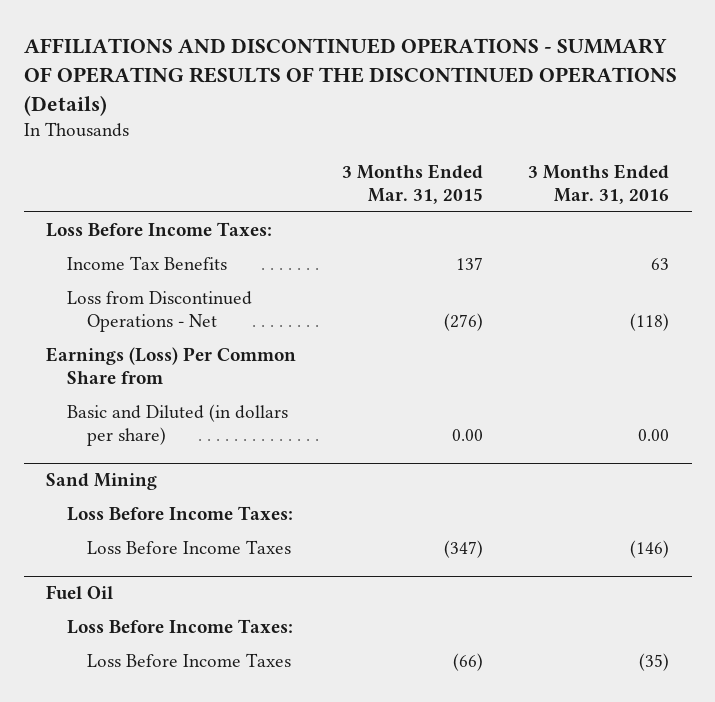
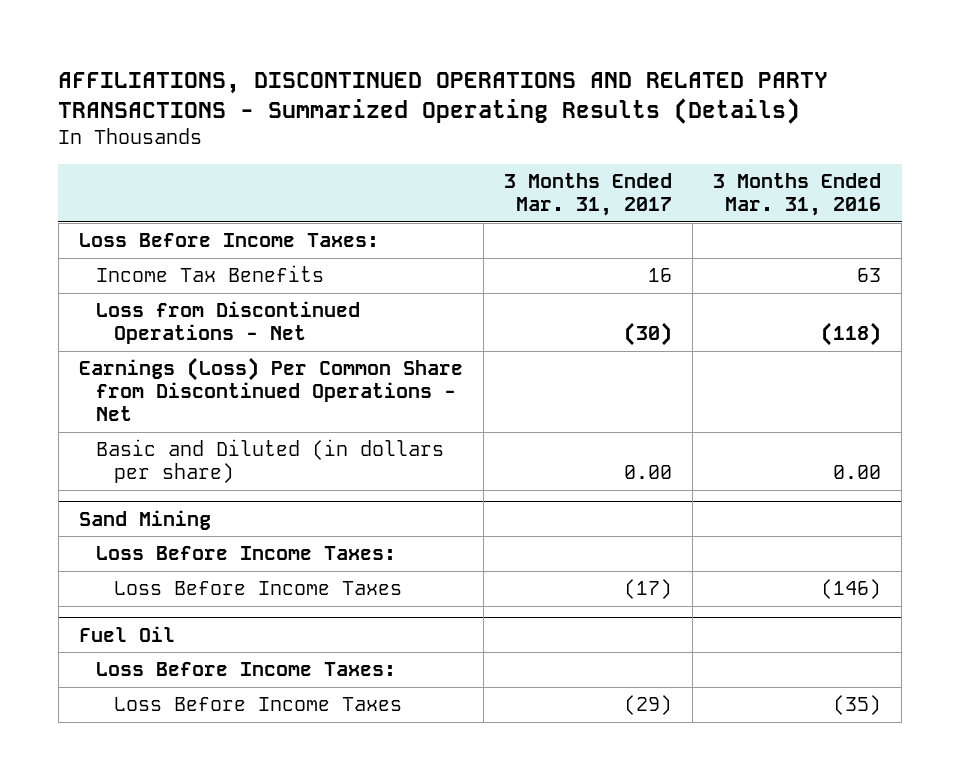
- AFFILIATIONS AND DISCONTINUED OPERATIONS - SUMMARY OF OPERATING RESULTS OF THE DISCONTINUED OPERATIONS (Details)
+ AFFILIATIONS, DISCONTINUED OPERATIONS AND RELATED PARTY TRANSACTIONS - Summarized Operating Results (Details)
- | 3 Months Ended Mar. 31, 2015 | 3 Months Ended Mar. 31, 2016
+ | 3 Months Ended Mar. 31, 2017 | 3 Months Ended Mar. 31, 2016
- Earnings (Loss) Per Common Share from
+ Earnings (Loss) Per Common Share from Discontinued Operations - Net

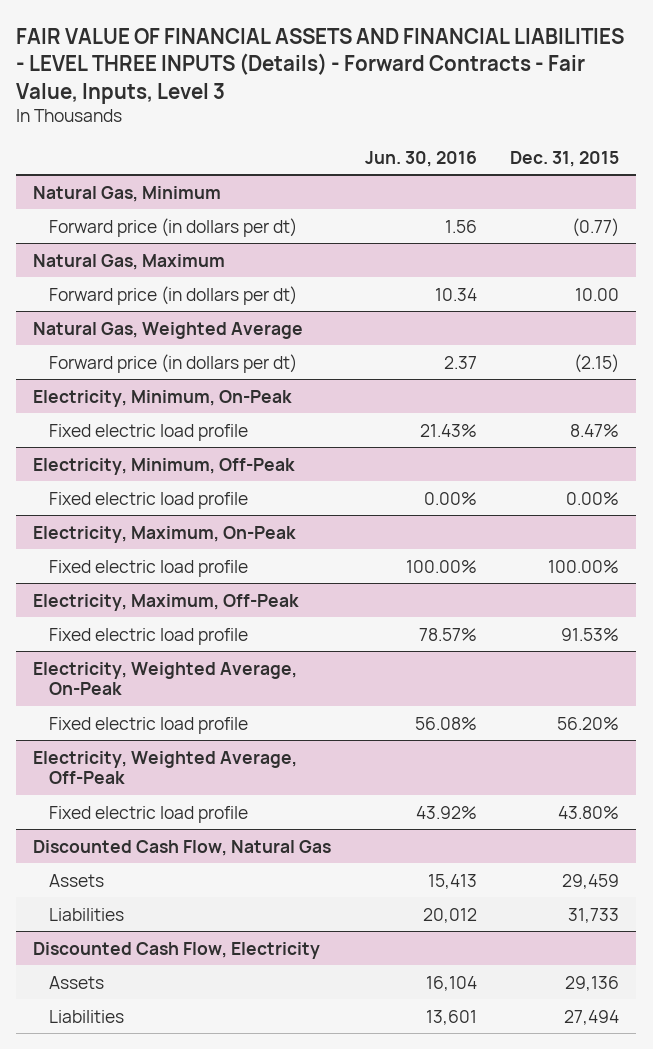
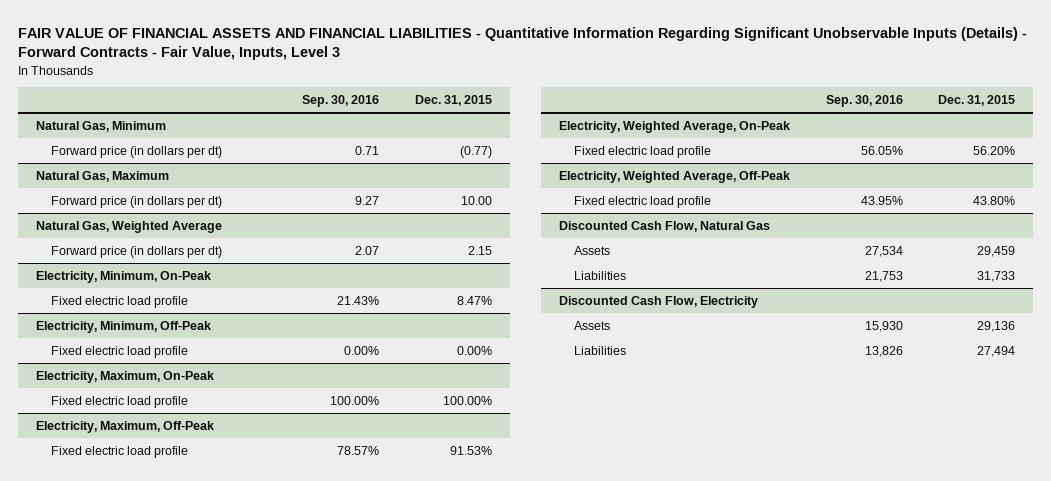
- FAIR VALUE OF FINANCIAL ASSETS AND FINANCIAL LIABILITIES - LEVEL THREE INPUTS (Details) - Forward Contracts - Fair Value, Inputs, Level 3
+ FAIR VALUE OF FINANCIAL ASSETS AND FINANCIAL LIABILITIES - Quantitative Information Regarding Significant Unobservable Inputs (Details) - Forward Contracts - Fair Value, Inputs, Level 3
- | Jun. 30, 2016 | Dec. 31, 2015
+ | Sep. 30, 2016 | Dec. 31, 2015
@ Natural Gas, Weighted Average
- Forward price (in dollars per dt) | 2.37 | (2.15)
+ Forward price (in dollars per dt) | 2.07 | 2.15

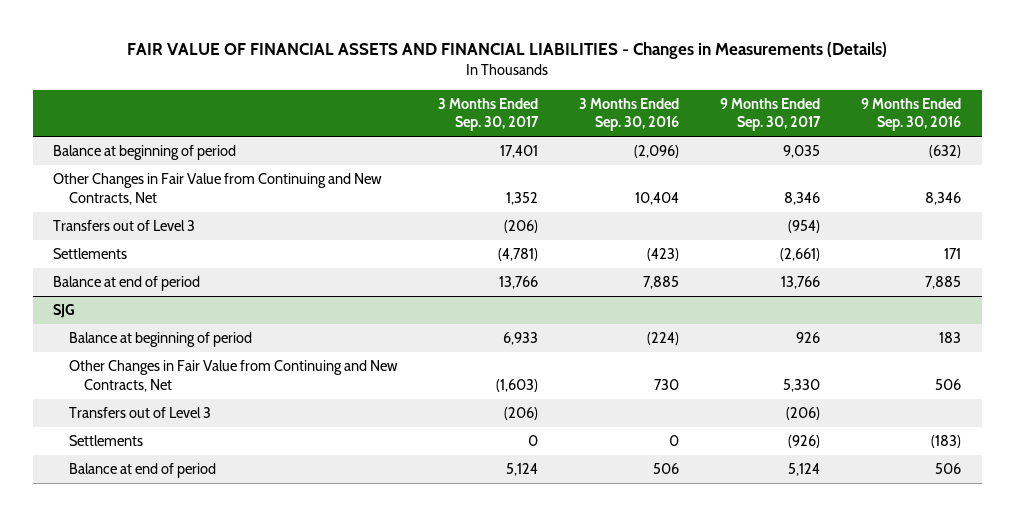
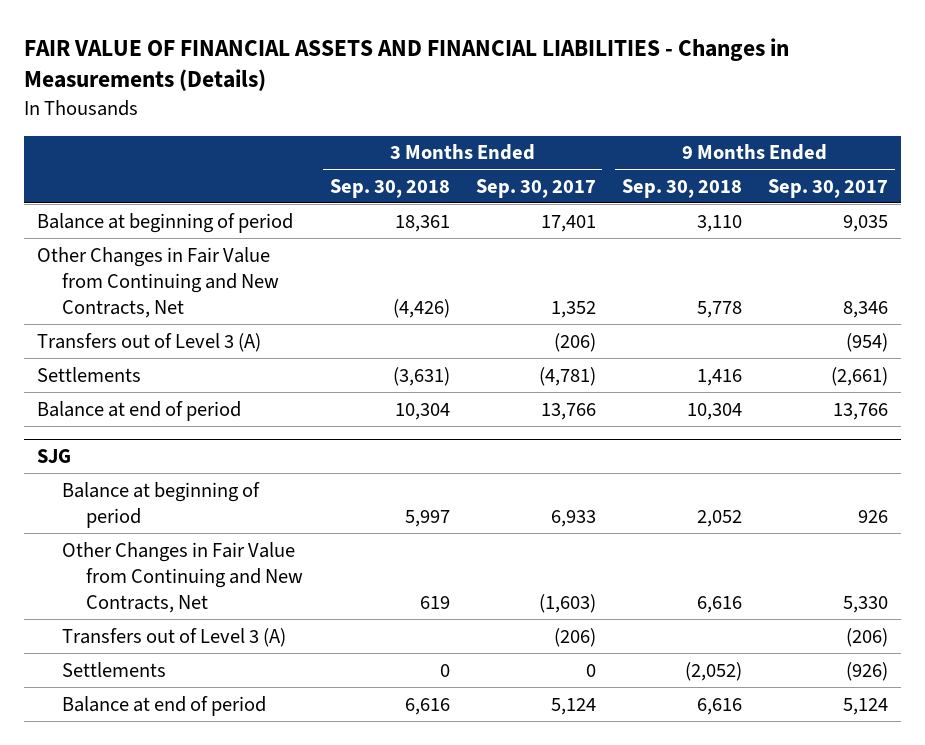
- | 3 Months Ended Sep. 30, 2017 | 3 Months Ended Sep. 30, 2016 | 9 Months Ended Sep. 30, 2017 | 9 Months Ended Sep. 30, 2016
+ | 3 Months Ended Sep. 30, 2018 | 3 Months Ended Sep. 30, 2017 | 9 Months Ended Sep. 30, 2018 | 9 Months Ended Sep. 30, 2017
- Transfers out of Level 3 | (206) | | (954) |
+ Transfers out of Level 3 (A) | | (206) | | (954)
@ SJG
- Transfers out of Level 3 | (206) | | (206) |
+ Transfers out of Level 3 (A) | | (206) | | (206)

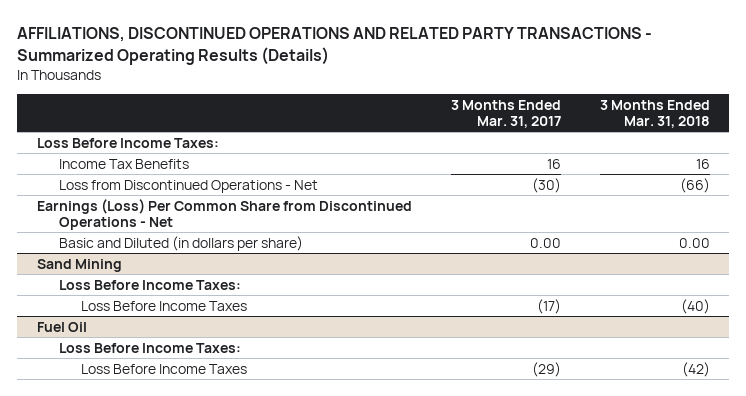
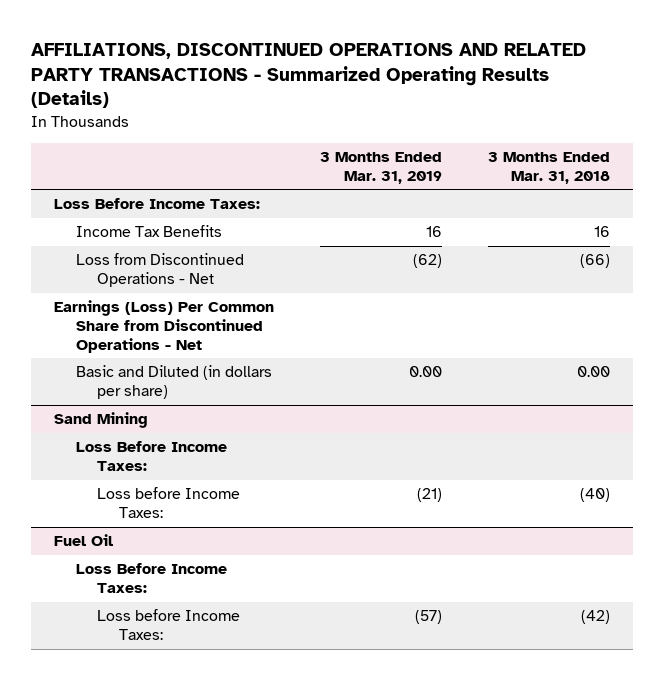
- | 3 Months Ended Mar. 31, 2017 | 3 Months Ended Mar. 31, 2018
+ | 3 Months Ended Mar. 31, 2019 | 3 Months Ended Mar. 31, 2018
@ Sand Mining
- Loss Before Income Taxes | (17) | (40)
+ Loss before Income Taxes: | (21) | (40)
@ Fuel Oil
- Loss Before Income Taxes | (29) | (42)
+ Loss before Income Taxes: | (57) | (42)

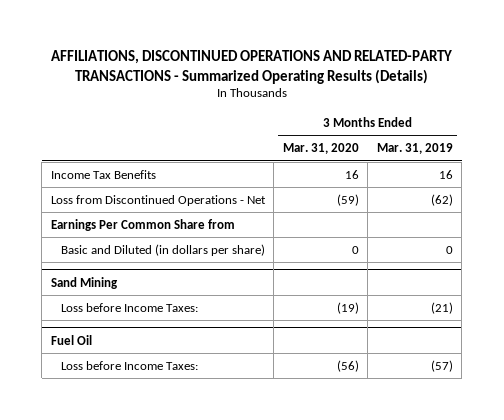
- AFFILIATIONS, DISCONTINUED OPERATIONS AND RELATED PARTY TRANSACTIONS - Summarized Operating Results (Details)
+ AFFILIATIONS, DISCONTINUED OPERATIONS AND RELATED-PARTY TRANSACTIONS - Summarized Operating Results (Details)
- | 3 Months Ended Mar. 31, 2019 | 3 Months Ended Mar. 31, 2018
+ | 3 Months Ended Mar. 31, 2020 | 3 Months Ended Mar. 31, 2019
- Loss Before Income Taxes:
- Earnings (Loss) Per Common Share from Discontinued Operations - Net
- Basic and Diluted (in dollars per share) | 0.00 | 0.00
+ Earnings Per Common Share from
+ Basic and Diluted (in dollars per share) | 0 | 0
@ Sand Mining
- Loss Before Income Taxes:
@ Fuel Oil
- Loss Before Income Taxes:

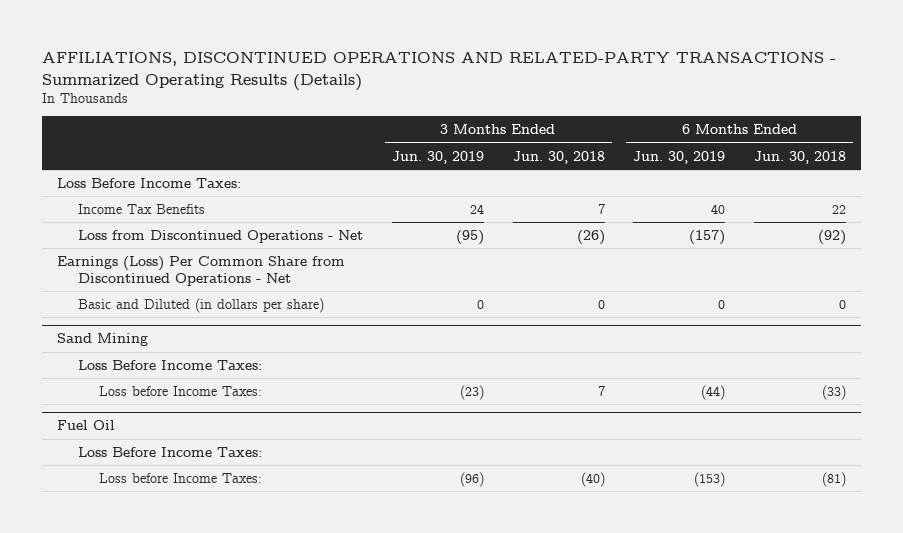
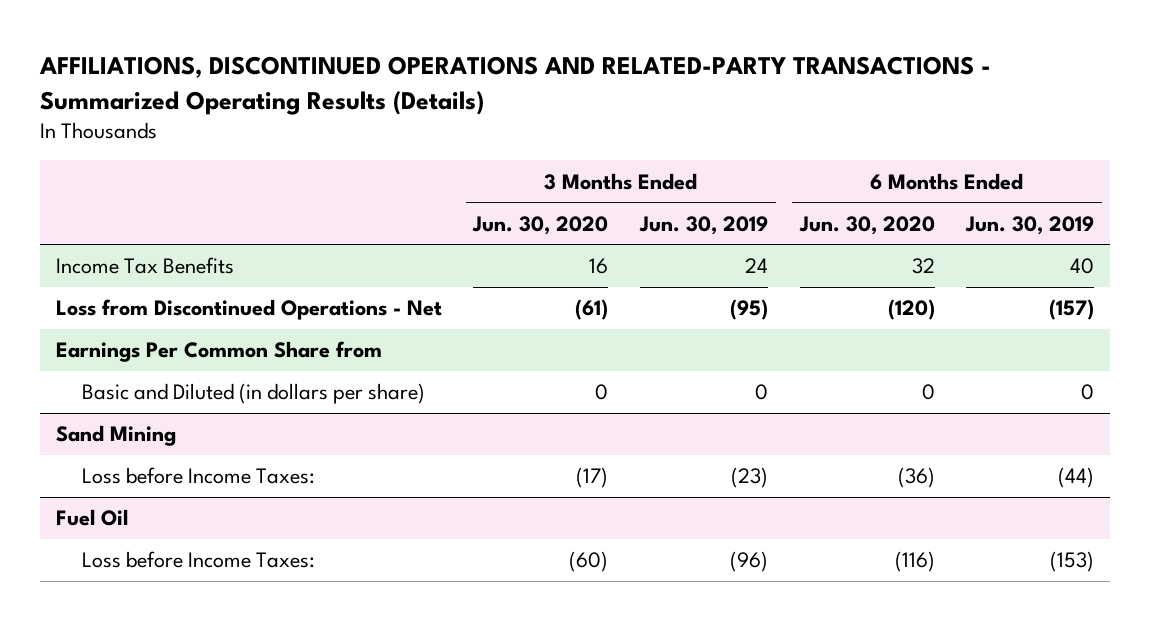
- | 3 Months Ended Jun. 30, 2019 | 3 Months Ended Jun. 30, 2018 | 6 Months Ended Jun. 30, 2019 | 6 Months Ended Jun. 30, 2018
+ | 3 Months Ended Jun. 30, 2020 | 3 Months Ended Jun. 30, 2019 | 6 Months Ended Jun. 30, 2020 | 6 Months Ended Jun. 30, 2019
- Loss Before Income Taxes:
- Earnings (Loss) Per Common Share from Discontinued Operations - Net
+ Earnings Per Common Share from
@ Sand Mining
- Loss Before Income Taxes:
@ Fuel Oil
- Loss Before Income Taxes:

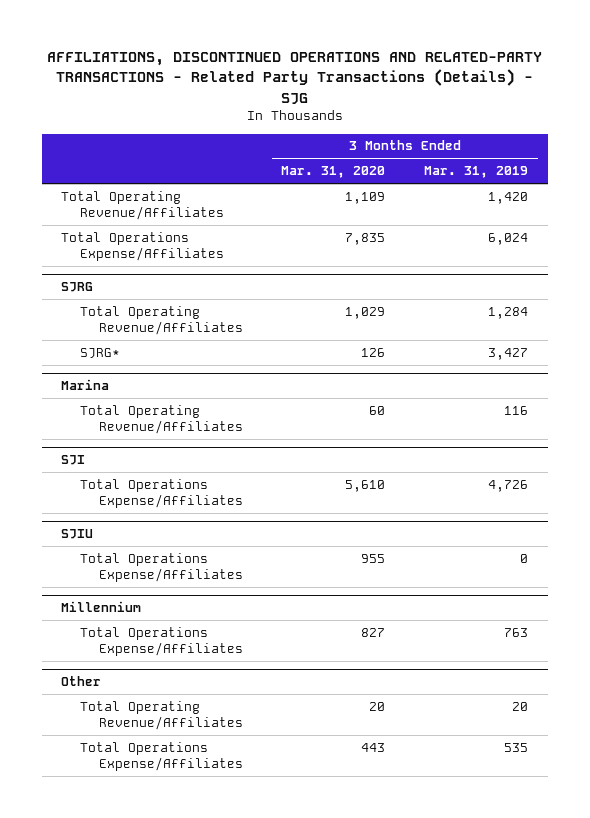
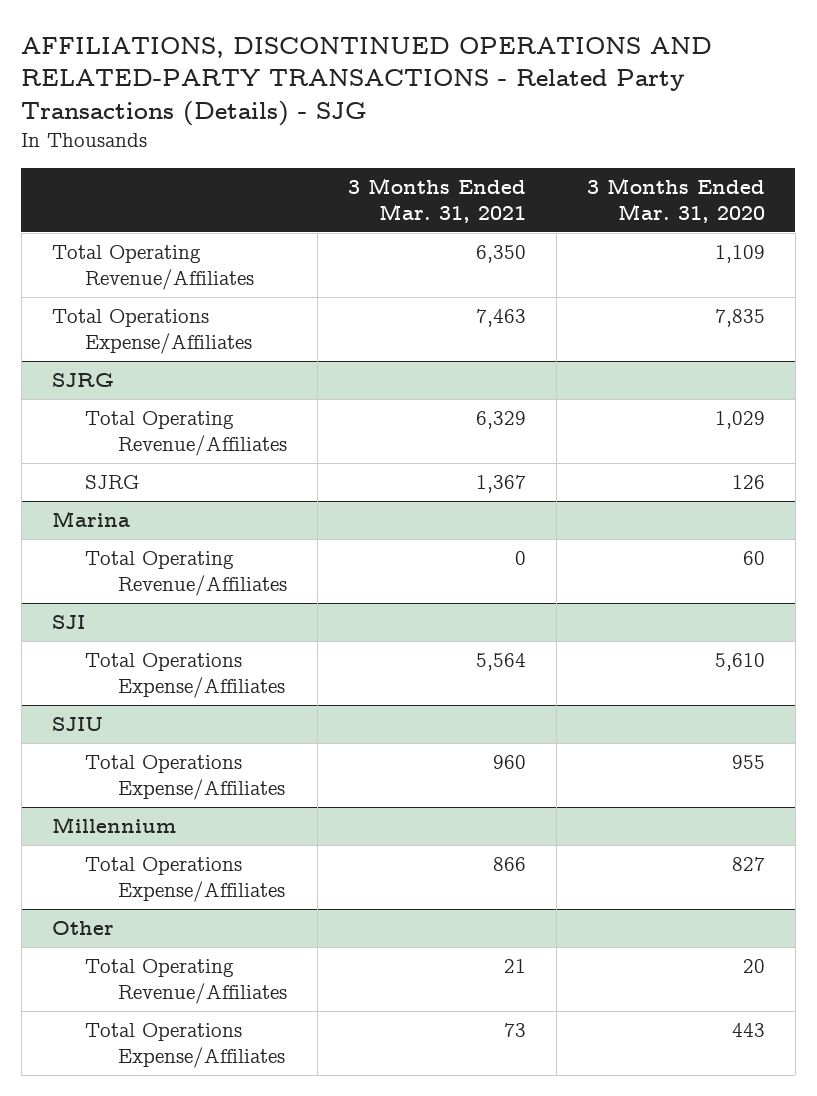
- | 3 Months Ended Mar. 31, 2020 | 3 Months Ended Mar. 31, 2019
+ | 3 Months Ended Mar. 31, 2021 | 3 Months Ended Mar. 31, 2020
@ SJRG
- SJRG* | 126 | 3,427
+ SJRG | 1,367 | 126

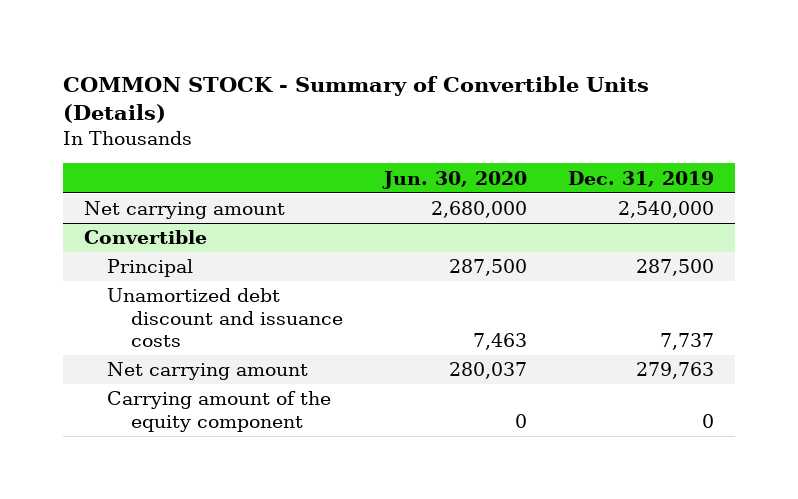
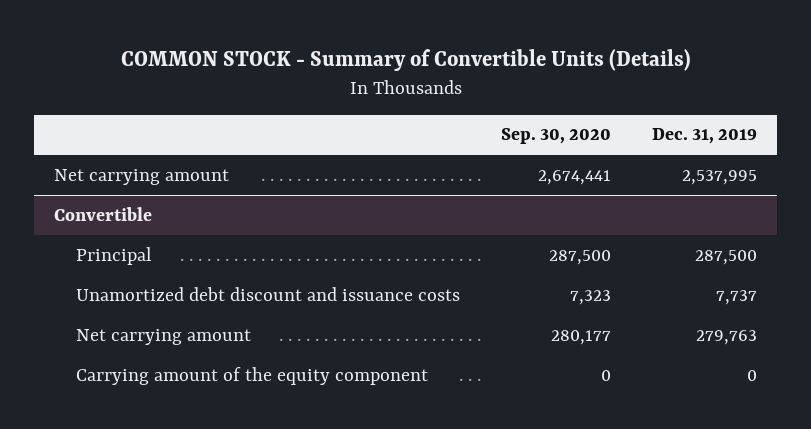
- | Jun. 30, 2020 | Dec. 31, 2019
+ | Sep. 30, 2020 | Dec. 31, 2019
- Net carrying amount | 2,680,000 | 2,540,000
+ Net carrying amount | 2,674,441 | 2,537,995

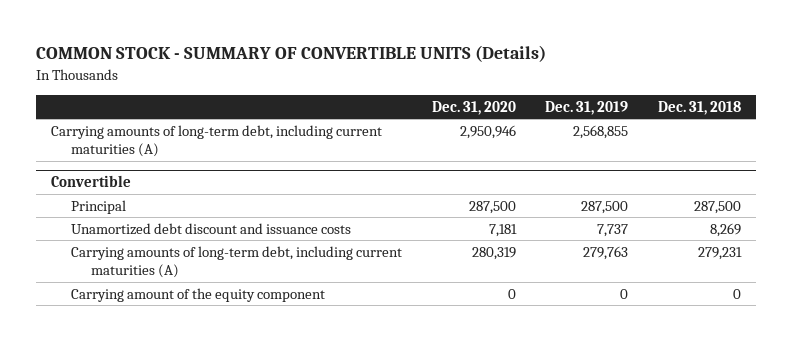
- COMMON STOCK - Summary of Convertible Units (Details)
+ COMMON STOCK - SUMMARY OF CONVERTIBLE UNITS (Details)
- | Sep. 30, 2020 | Dec. 31, 2019
+ | Dec. 31, 2020 | Dec. 31, 2019 | Dec. 31, 2018
- Net carrying amount | 2,674,441 | 2,537,995
+ Carrying amounts of long-term debt, including current maturities (A) | 2,950,946 | 2,568,855 |
@ Convertible
- Net carrying amount | 280,177 | 279,763
+ Carrying amounts of long-term debt, including current maturities (A) | 280,319 | 279,763 | 279,231

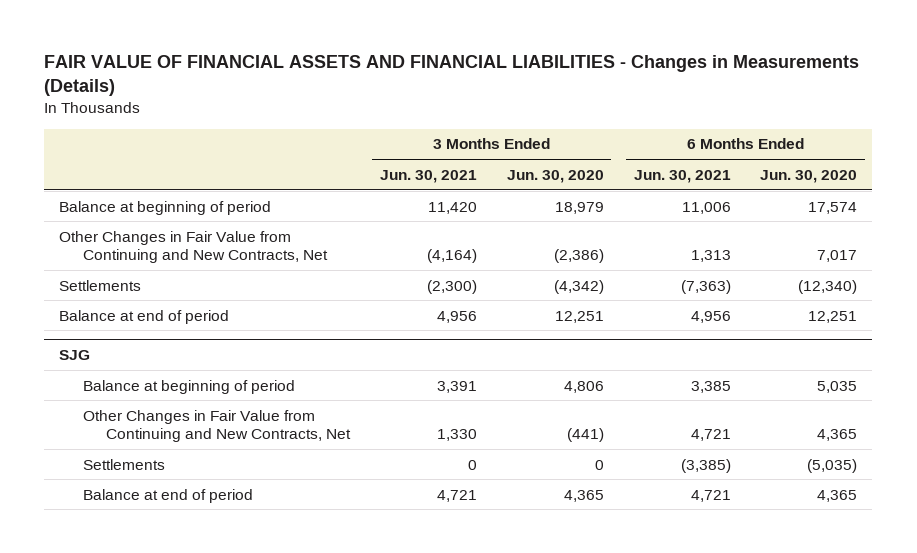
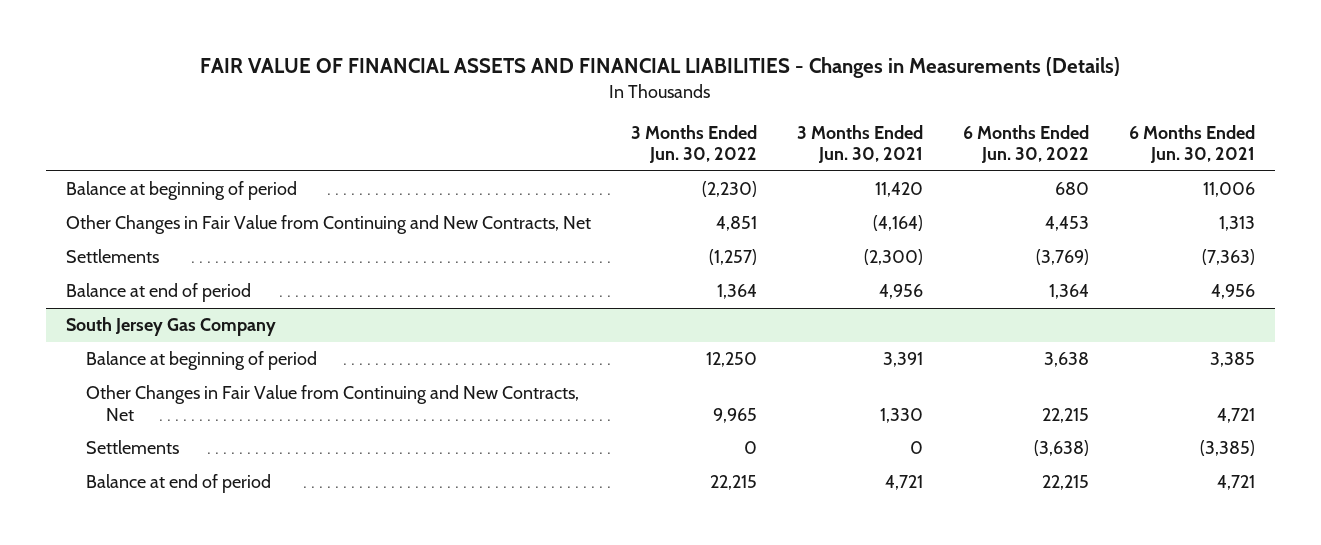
- | 3 Months Ended Jun. 30, 2021 | 3 Months Ended Jun. 30, 2020 | 6 Months Ended Jun. 30, 2021 | 6 Months Ended Jun. 30, 2020
+ | 3 Months Ended Jun. 30, 2022 | 3 Months Ended Jun. 30, 2021 | 6 Months Ended Jun. 30, 2022 | 6 Months Ended Jun. 30, 2021
- SJG
+ South Jersey Gas Company

